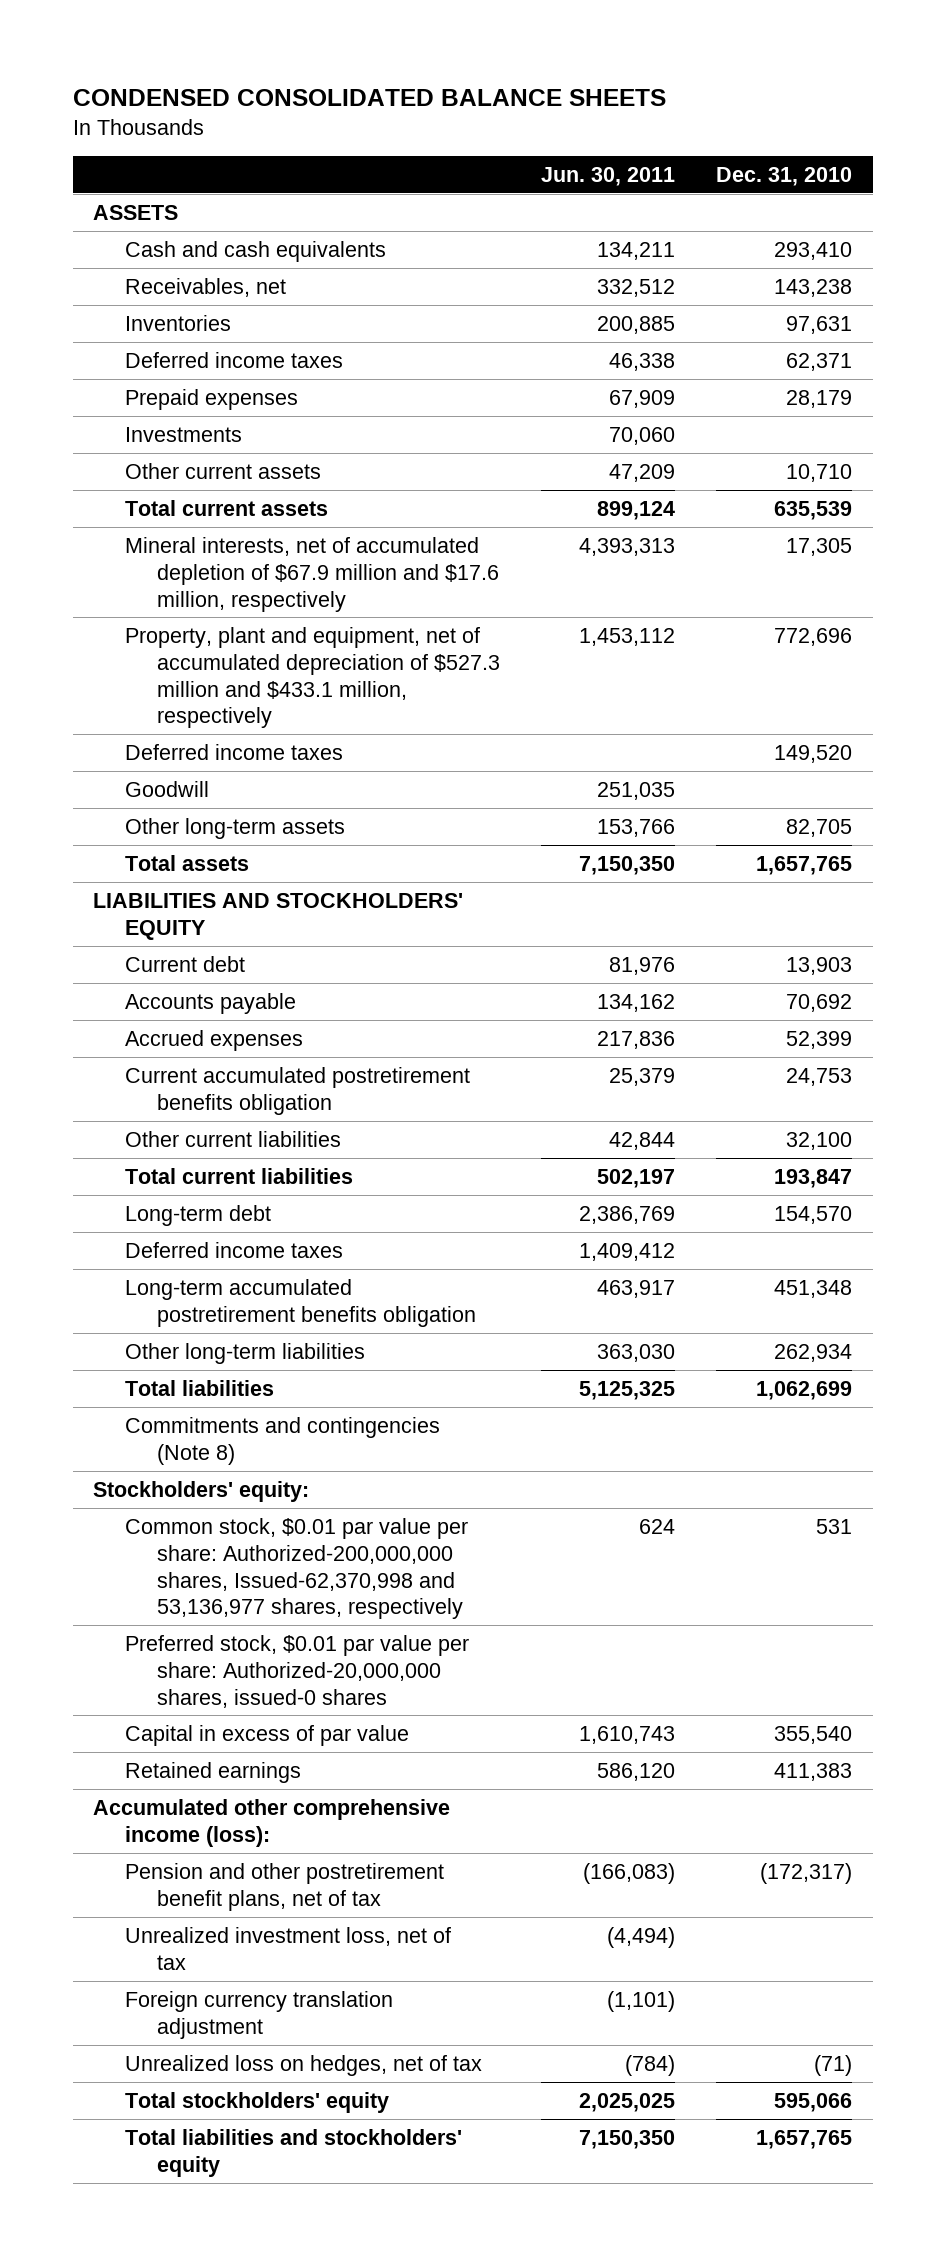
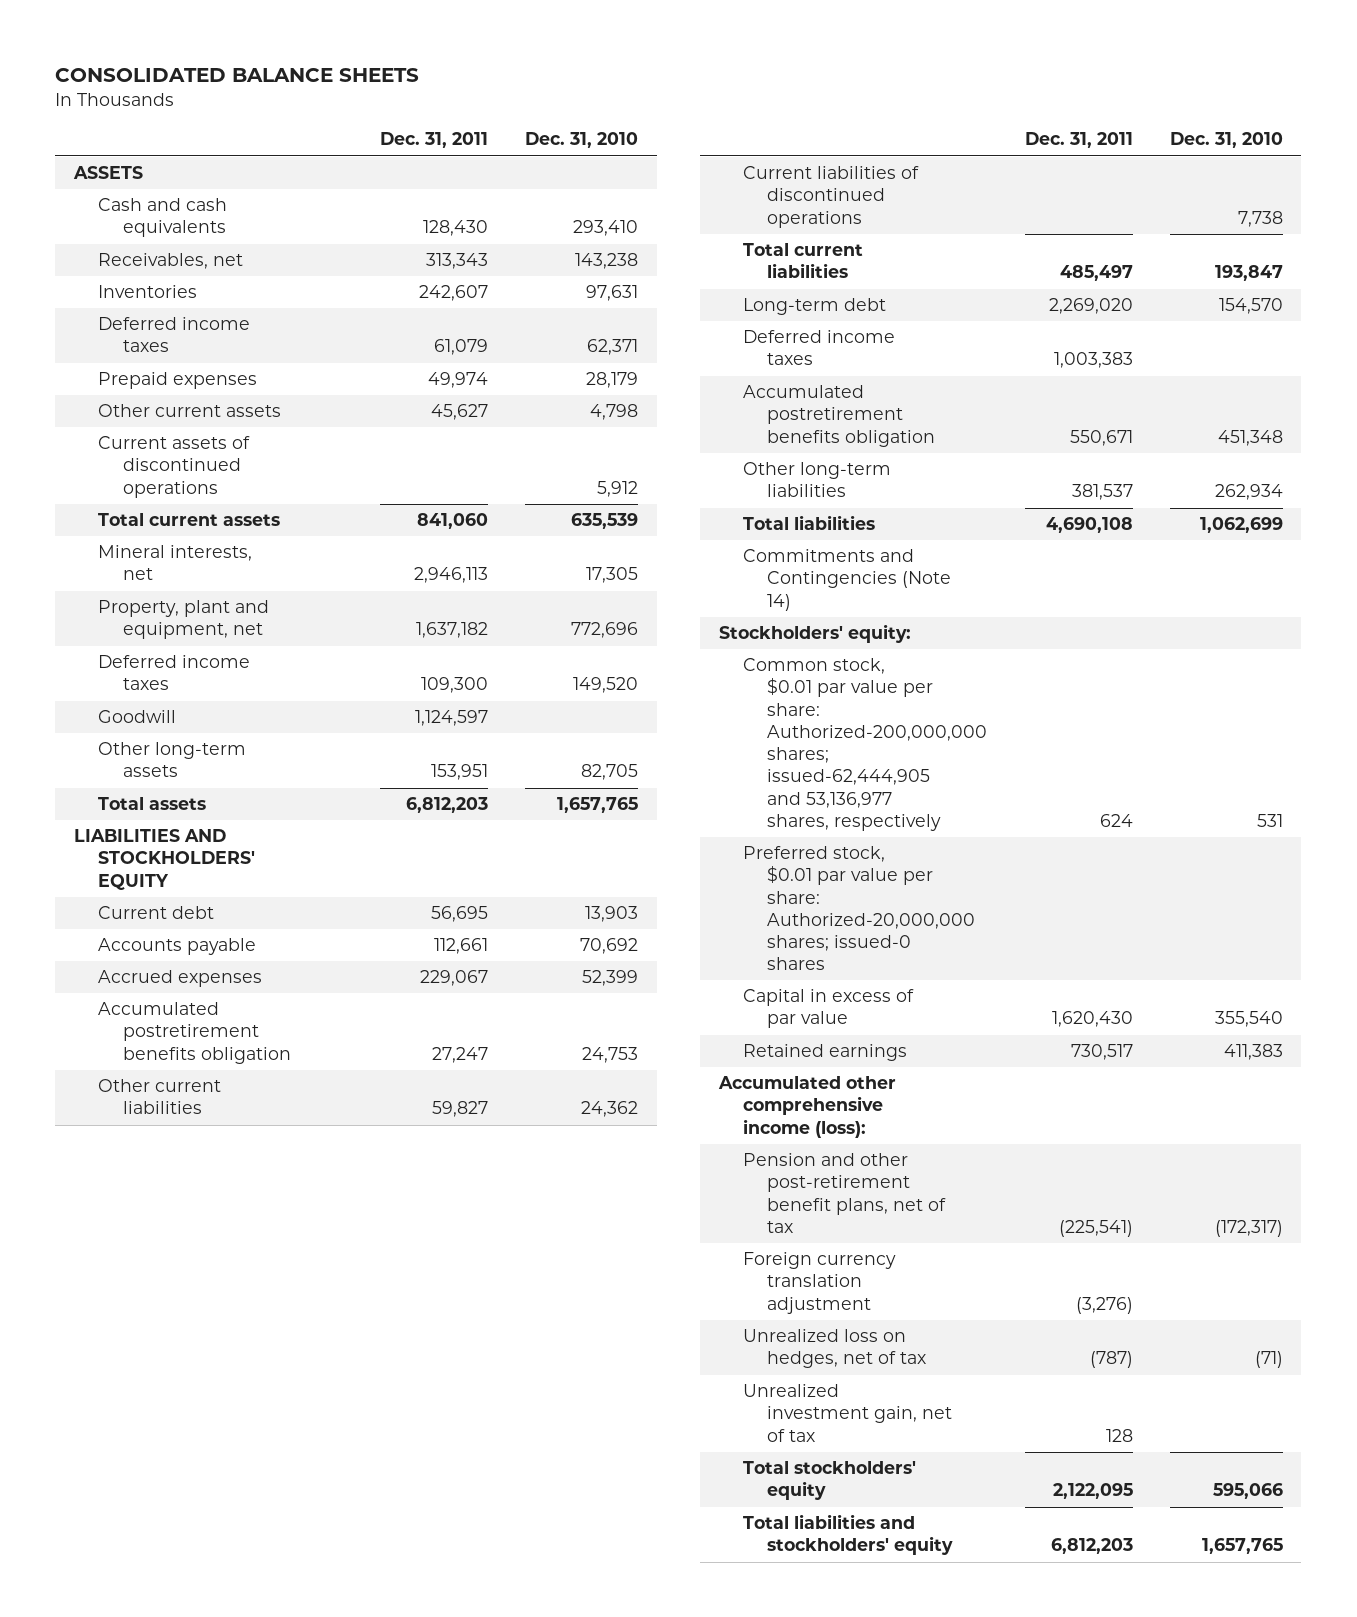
- CONDENSED CONSOLIDATED BALANCE SHEETS
+ CONSOLIDATED BALANCE SHEETS
- | Jun. 30, 2011 | Dec. 31, 2010
+ | Dec. 31, 2011 | Dec. 31, 2010
- Investments | 70,060 |
- Other current assets | 47,209 | 10,710
+ Other current assets | 45,627 | 4,798
+ Current assets of discontinued operations | | 5,912
- Mineral interests, net of accumulated depletion of $67.9 million and $17.6 million, respectively | 4,393,313 | 17,305
- Property, plant and equipment, net of accumulated depreciation of $527.3 million and $433.1 million, respectively | 1,453,112 | 772,696
+ Mineral interests, net | 2,946,113 | 17,305
+ Property, plant and equipment, net | 1,637,182 | 772,696
- Current accumulated postretirement benefits obligation | 25,379 | 24,753
- Other current liabilities | 42,844 | 32,100
+ Accumulated postretirement benefits obligation | 27,247 | 24,753
+ Other current liabilities | 59,827 | 24,362
+ Current liabilities of discontinued operations | | 7,738
- Long-term accumulated postretirement benefits obligation | 463,917 | 451,348
+ Accumulated postretirement benefits obligation | 550,671 | 451,348
- Commitments and contingencies (Note 8)
+ Commitments and Contingencies (Note 14)
- Common stock, $0.01 par value per share: Authorized-200,000,000 shares, Issued-62,370,998 and 53,136,977 shares, respectively | 624 | 531
- Preferred stock, $0.01 par value per share: Authorized-20,000,000 shares, issued-0 shares
+ Common stock, $0.01 par value per share: Authorized-200,000,000 shares; issued-62,444,905 and 53,136,977 shares, respectively | 624 | 531
+ Preferred stock, $0.01 par value per share: Authorized-20,000,000 shares; issued-0 shares
- Pension and other postretirement benefit plans, net of tax | (166,083) | (172,317)
- Unrealized investment loss, net of tax | (4,494) |
+ Pension and other post-retirement benefit plans, net of tax | (225,541) | (172,317)
+ Unrealized investment gain, net of tax | 128 |

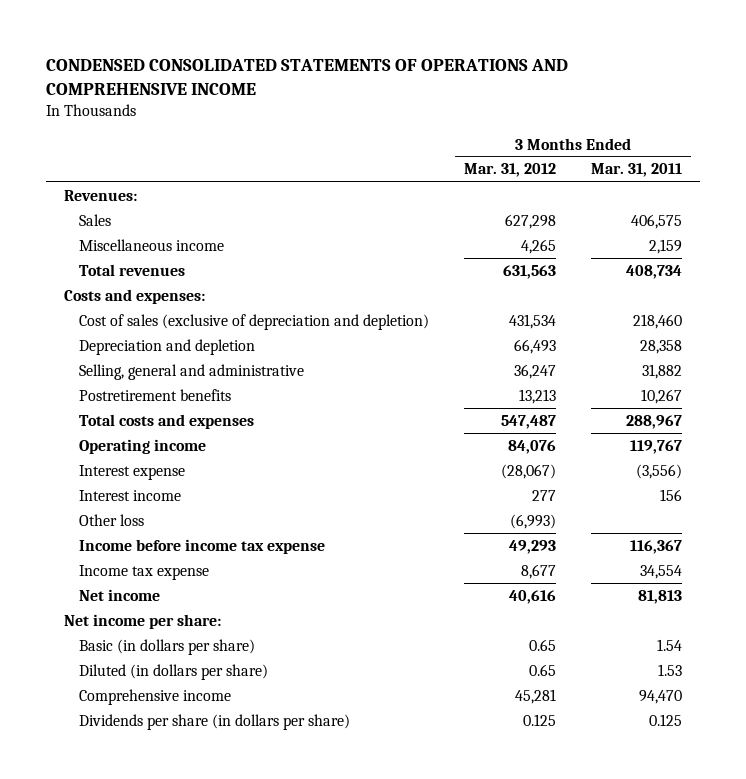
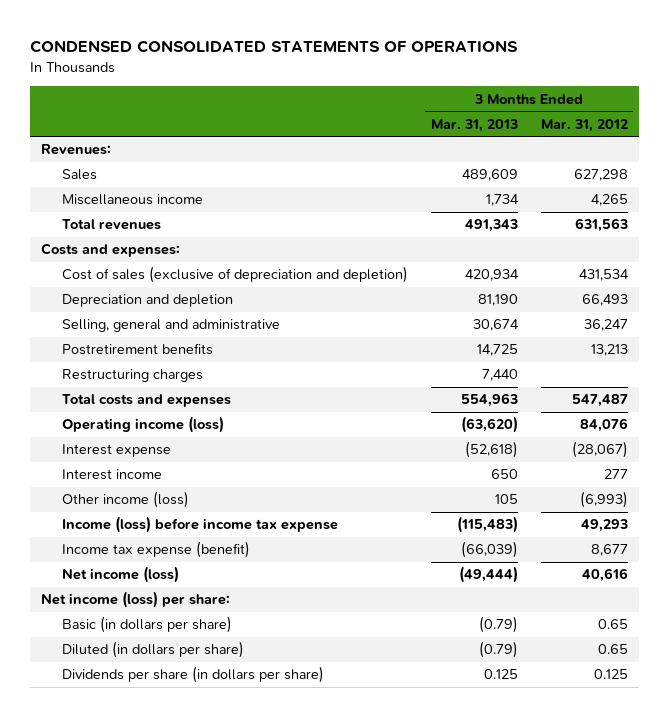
- CONDENSED CONSOLIDATED STATEMENTS OF OPERATIONS AND COMPREHENSIVE INCOME
+ CONDENSED CONSOLIDATED STATEMENTS OF OPERATIONS
- | 3 Months Ended Mar. 31, 2012 | 3 Months Ended Mar. 31, 2011
+ | 3 Months Ended Mar. 31, 2013 | 3 Months Ended Mar. 31, 2012
+ Restructuring charges | 7,440 |
- Operating income | 84,076 | 119,767
+ Operating income (loss) | (63,620) | 84,076
- Other loss | (6,993) |
- Income before income tax expense | 49,293 | 116,367
- Income tax expense | 8,677 | 34,554
- Net income | 40,616 | 81,813
- Net income per share:
+ Other income (loss) | 105 | (6,993)
+ Income (loss) before income tax expense | (115,483) | 49,293
+ Income tax expense (benefit) | (66,039) | 8,677
+ Net income (loss) | (49,444) | 40,616
+ Net income (loss) per share:
- Comprehensive income | 45,281 | 94,470

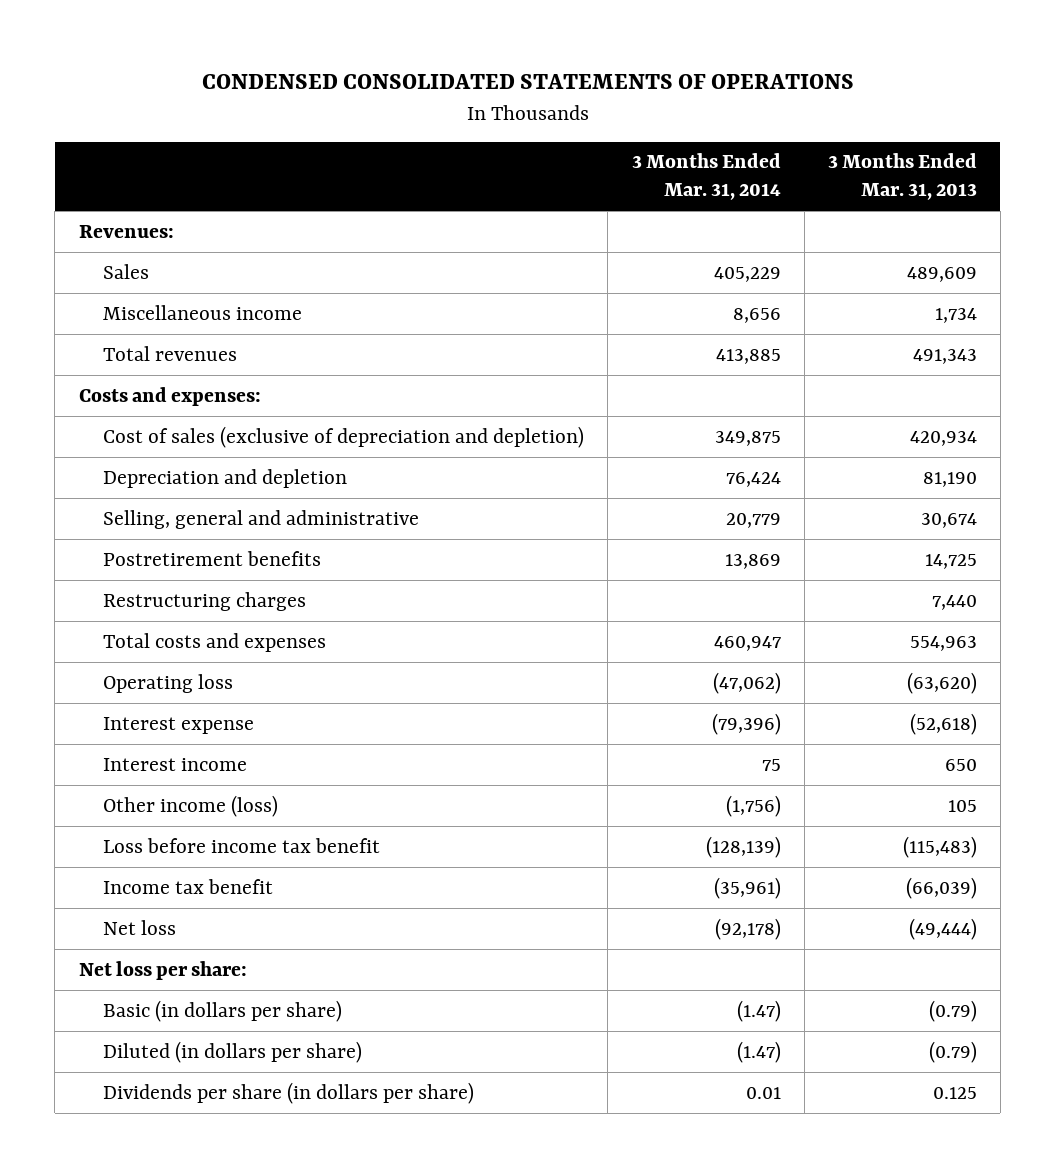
- | 3 Months Ended Mar. 31, 2013 | 3 Months Ended Mar. 31, 2012
+ | 3 Months Ended Mar. 31, 2014 | 3 Months Ended Mar. 31, 2013
- Operating income (loss) | (63,620) | 84,076
+ Operating loss | (47,062) | (63,620)
- Income (loss) before income tax expense | (115,483) | 49,293
- Income tax expense (benefit) | (66,039) | 8,677
- Net income (loss) | (49,444) | 40,616
- Net income (loss) per share:
+ Loss before income tax benefit | (128,139) | (115,483)
+ Income tax benefit | (35,961) | (66,039)
+ Net loss | (92,178) | (49,444)
+ Net loss per share:

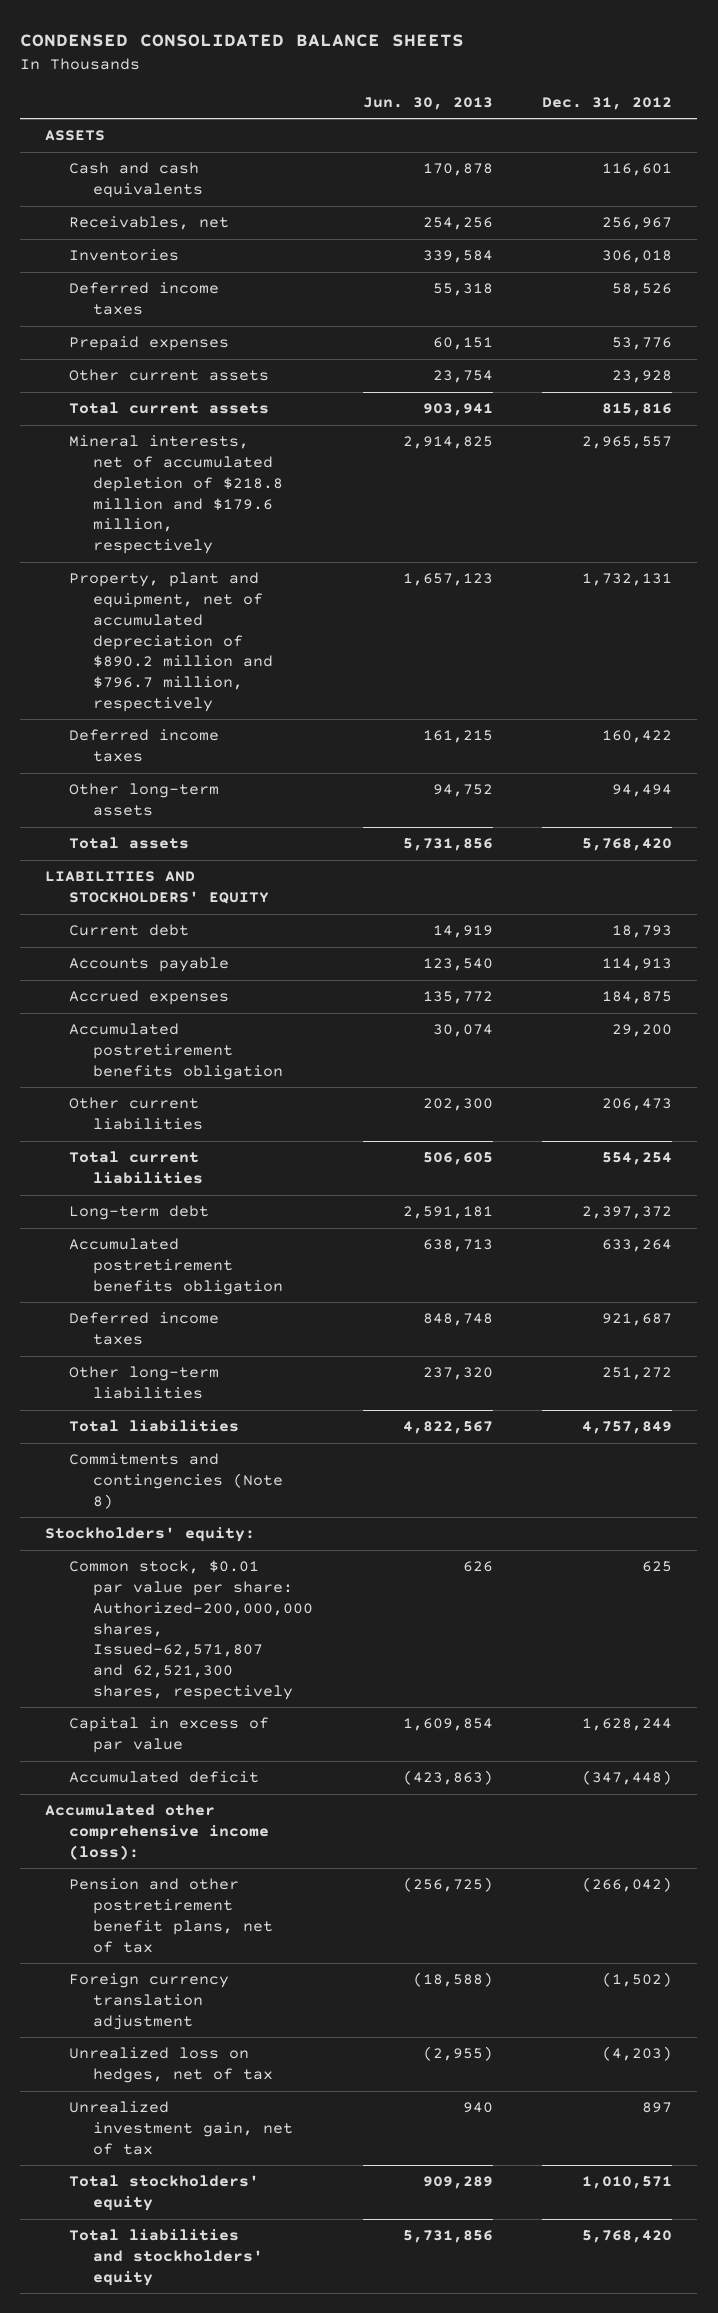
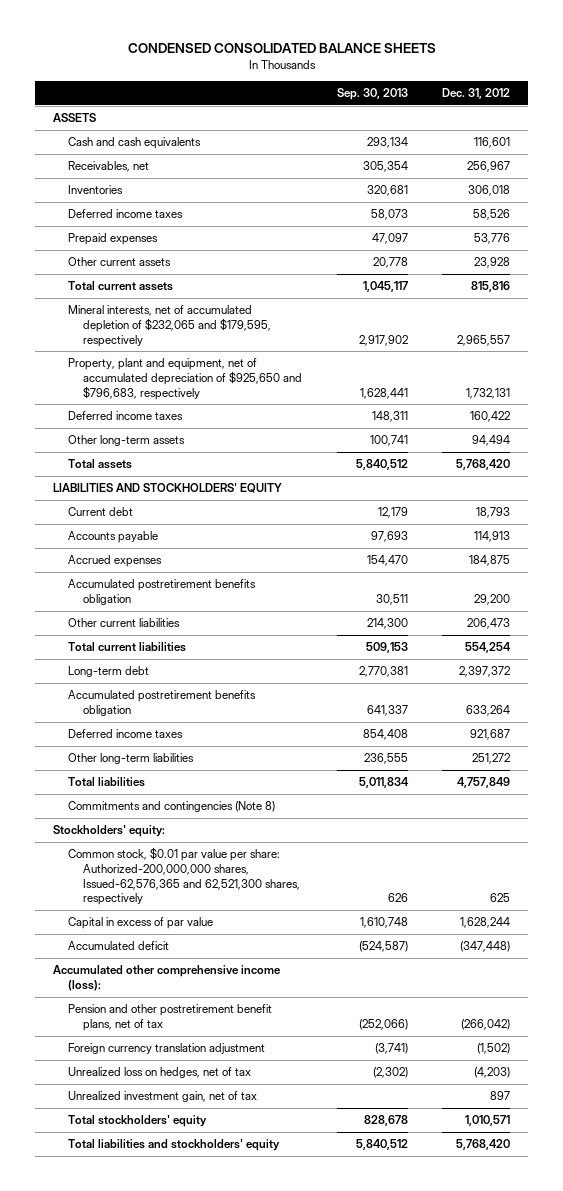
- | Jun. 30, 2013 | Dec. 31, 2012
+ | Sep. 30, 2013 | Dec. 31, 2012
- Mineral interests, net of accumulated depletion of $218.8 million and $179.6 million, respectively | 2,914,825 | 2,965,557
- Property, plant and equipment, net of accumulated depreciation of $890.2 million and $796.7 million, respectively | 1,657,123 | 1,732,131
+ Mineral interests, net of accumulated depletion of $232,065 and $179,595, respectively | 2,917,902 | 2,965,557
+ Property, plant and equipment, net of accumulated depreciation of $925,650 and $796,683, respectively | 1,628,441 | 1,732,131
- Common stock, $0.01 par value per share: Authorized-200,000,000 shares, Issued-62,571,807 and 62,521,300 shares, respectively | 626 | 625
+ Common stock, $0.01 par value per share: Authorized-200,000,000 shares, Issued-62,576,365 and 62,521,300 shares, respectively | 626 | 625

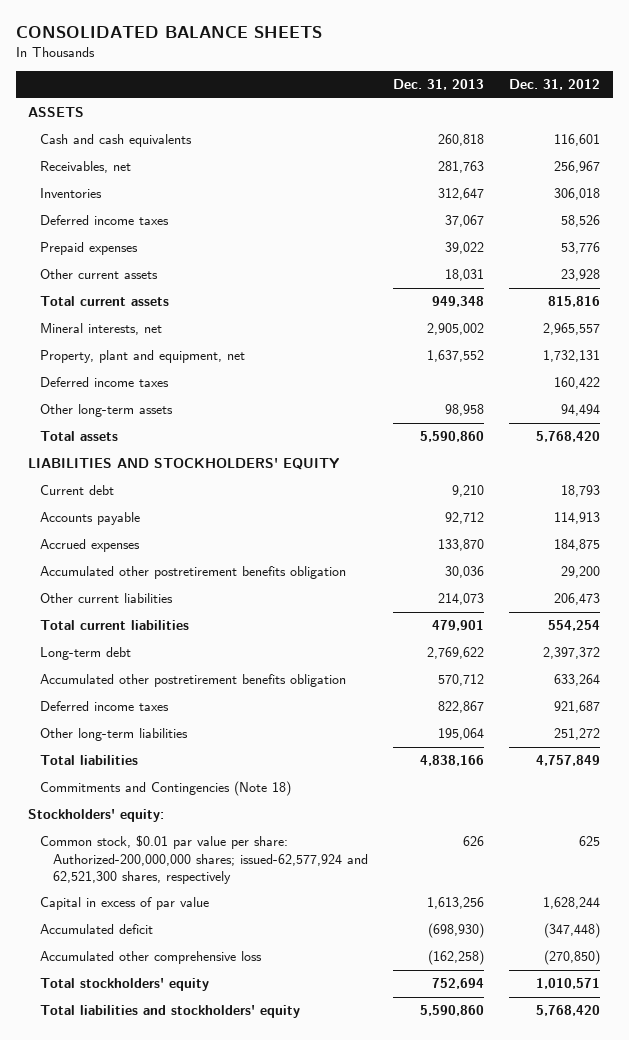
- CONDENSED CONSOLIDATED BALANCE SHEETS
+ CONSOLIDATED BALANCE SHEETS
- | Sep. 30, 2013 | Dec. 31, 2012
+ | Dec. 31, 2013 | Dec. 31, 2012
- Mineral interests, net of accumulated depletion of $232,065 and $179,595, respectively | 2,917,902 | 2,965,557
- Property, plant and equipment, net of accumulated depreciation of $925,650 and $796,683, respectively | 1,628,441 | 1,732,131
+ Mineral interests, net | 2,905,002 | 2,965,557
+ Property, plant and equipment, net | 1,637,552 | 1,732,131
- Accumulated postretirement benefits obligation | 30,511 | 29,200
+ Accumulated other postretirement benefits obligation | 30,036 | 29,200
- Accumulated postretirement benefits obligation | 641,337 | 633,264
+ Accumulated other postretirement benefits obligation | 570,712 | 633,264
- Commitments and contingencies (Note 8)
+ Commitments and Contingencies (Note 18)
- Common stock, $0.01 par value per share: Authorized-200,000,000 shares, Issued-62,576,365 and 62,521,300 shares, respectively | 626 | 625
+ Common stock, $0.01 par value per share: Authorized-200,000,000 shares; issued-62,577,924 and 62,521,300 shares, respectively | 626 | 625
- Accumulated other comprehensive income (loss):
- Pension and other postretirement benefit plans, net of tax | (252,066) | (266,042)
- Foreign currency translation adjustment | (3,741) | (1,502)
- Unrealized loss on hedges, net of tax | (2,302) | (4,203)
- Unrealized investment gain, net of tax | | 897
+ Accumulated other comprehensive loss | (162,258) | (270,850)

